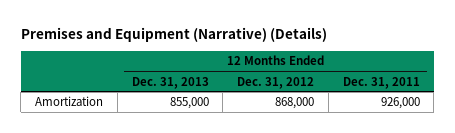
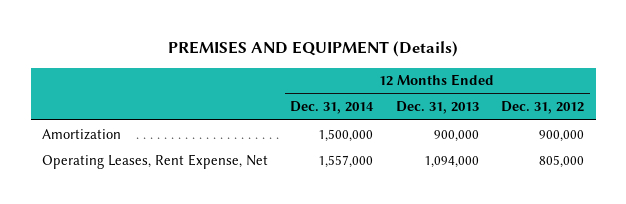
- Premises and Equipment (Narrative) (Details)
+ PREMISES AND EQUIPMENT (Details)
- | 12 Months Ended Dec. 31, 2013 | 12 Months Ended Dec. 31, 2012 | 12 Months Ended Dec. 31, 2011
+ | 12 Months Ended Dec. 31, 2014 | 12 Months Ended Dec. 31, 2013 | 12 Months Ended Dec. 31, 2012
- Amortization | 855,000 | 868,000 | 926,000
+ Amortization | 1,500,000 | 900,000 | 900,000
+ Operating Leases, Rent Expense, Net | 1,557,000 | 1,094,000 | 805,000

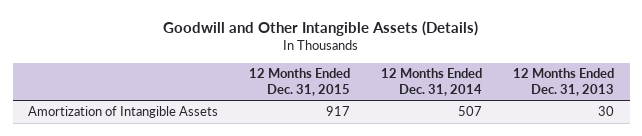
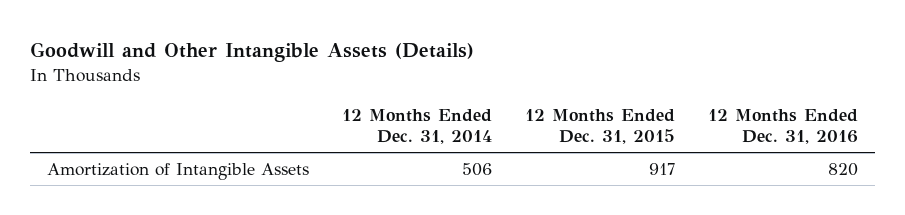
- | 12 Months Ended Dec. 31, 2015 | 12 Months Ended Dec. 31, 2014 | 12 Months Ended Dec. 31, 2013
+ | 12 Months Ended Dec. 31, 2014 | 12 Months Ended Dec. 31, 2015 | 12 Months Ended Dec. 31, 2016
- Amortization of Intangible Assets | 917 | 507 | 30
+ Amortization of Intangible Assets | 506 | 917 | 820

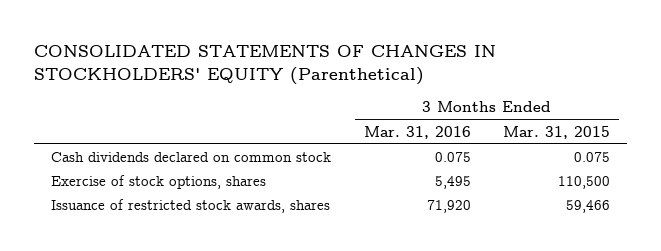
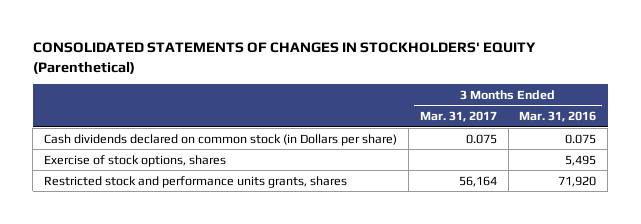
- | 3 Months Ended Mar. 31, 2016 | 3 Months Ended Mar. 31, 2015
+ | 3 Months Ended Mar. 31, 2017 | 3 Months Ended Mar. 31, 2016
- Cash dividends declared on common stock | 0.075 | 0.075
+ Cash dividends declared on common stock (in Dollars per share) | 0.075 | 0.075
- Issuance of restricted stock awards, shares | 71,920 | 59,466
+ Restricted stock and performance units grants, shares | 56,164 | 71,920

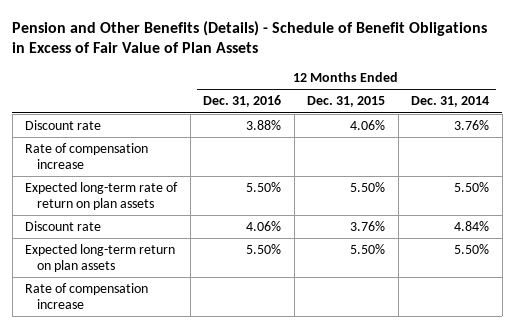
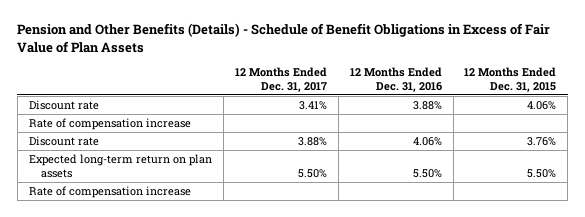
- | 12 Months Ended Dec. 31, 2016 | 12 Months Ended Dec. 31, 2015 | 12 Months Ended Dec. 31, 2014
+ | 12 Months Ended Dec. 31, 2017 | 12 Months Ended Dec. 31, 2016 | 12 Months Ended Dec. 31, 2015
- Expected long-term rate of return on plan assets | 5.50% | 5.50% | 5.50%

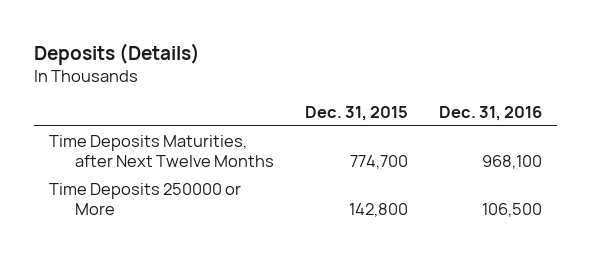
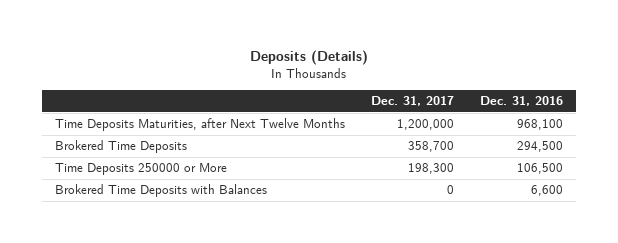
- | Dec. 31, 2015 | Dec. 31, 2016
+ | Dec. 31, 2017 | Dec. 31, 2016
+ Brokered Time Deposits | 358,700 | 294,500
+ Brokered Time Deposits with Balances | 0 | 6,600

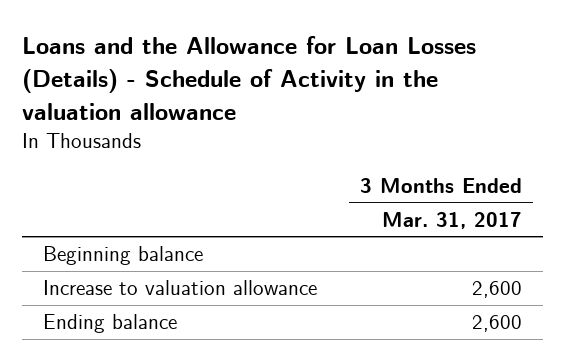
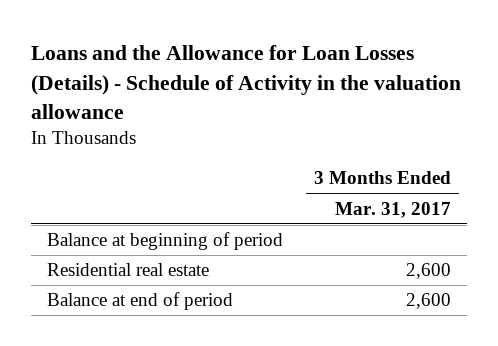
- Beginning balance
- Increase to valuation allowance | 2,600
- Ending balance | 2,600
+ Balance at beginning of period
+ Residential real estate | 2,600
+ Balance at end of period | 2,600

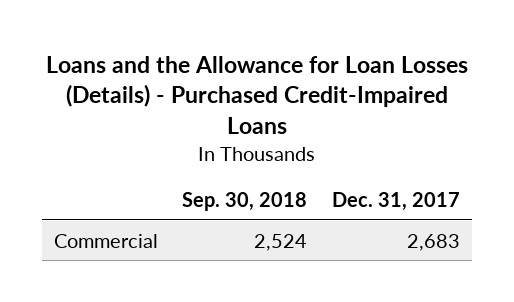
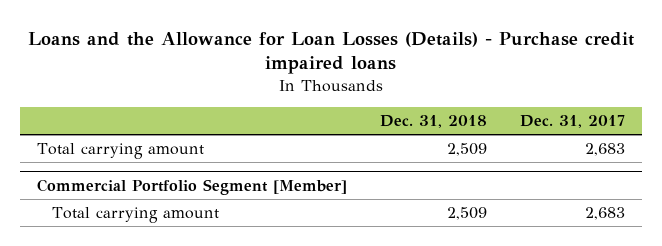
- Loans and the Allowance for Loan Losses (Details) - Purchased Credit-Impaired Loans
+ Loans and the Allowance for Loan Losses (Details) - Purchase credit impaired loans
- | Sep. 30, 2018 | Dec. 31, 2017
+ | Dec. 31, 2018 | Dec. 31, 2017
- Commercial | 2,524 | 2,683
+ Total carrying amount | 2,509 | 2,683
+ Commercial Portfolio Segment [Member]
+ Total carrying amount | 2,509 | 2,683

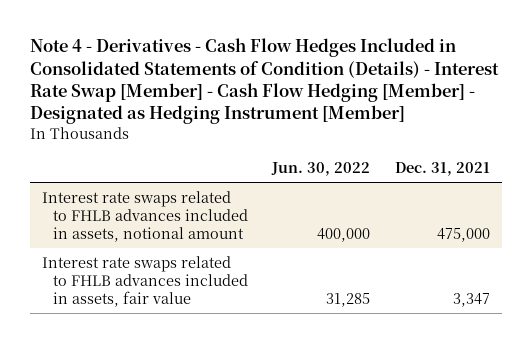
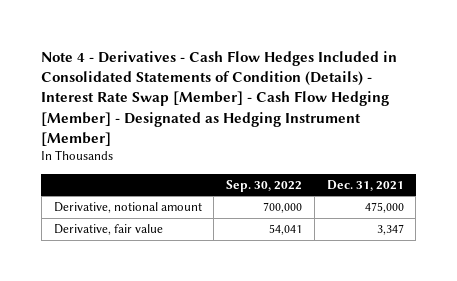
- | Jun. 30, 2022 | Dec. 31, 2021
+ | Sep. 30, 2022 | Dec. 31, 2021
- Interest rate swaps related to FHLB advances included in assets, notional amount | 400,000 | 475,000
- Interest rate swaps related to FHLB advances included in assets, fair value | 31,285 | 3,347
+ Derivative, notional amount | 700,000 | 475,000
+ Derivative, fair value | 54,041 | 3,347

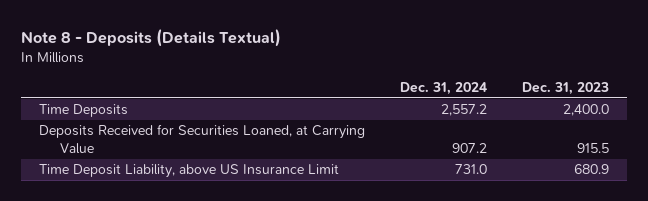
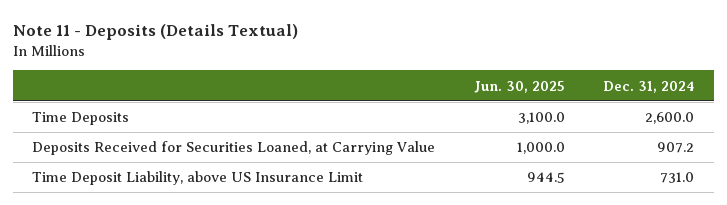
- Note 8 - Deposits (Details Textual)
+ Note 11 - Deposits (Details Textual)
- | Dec. 31, 2024 | Dec. 31, 2023
+ | Jun. 30, 2025 | Dec. 31, 2024
- Time Deposits | 2,557.2 | 2,400.0
+ Time Deposits | 3,100.0 | 2,600.0

